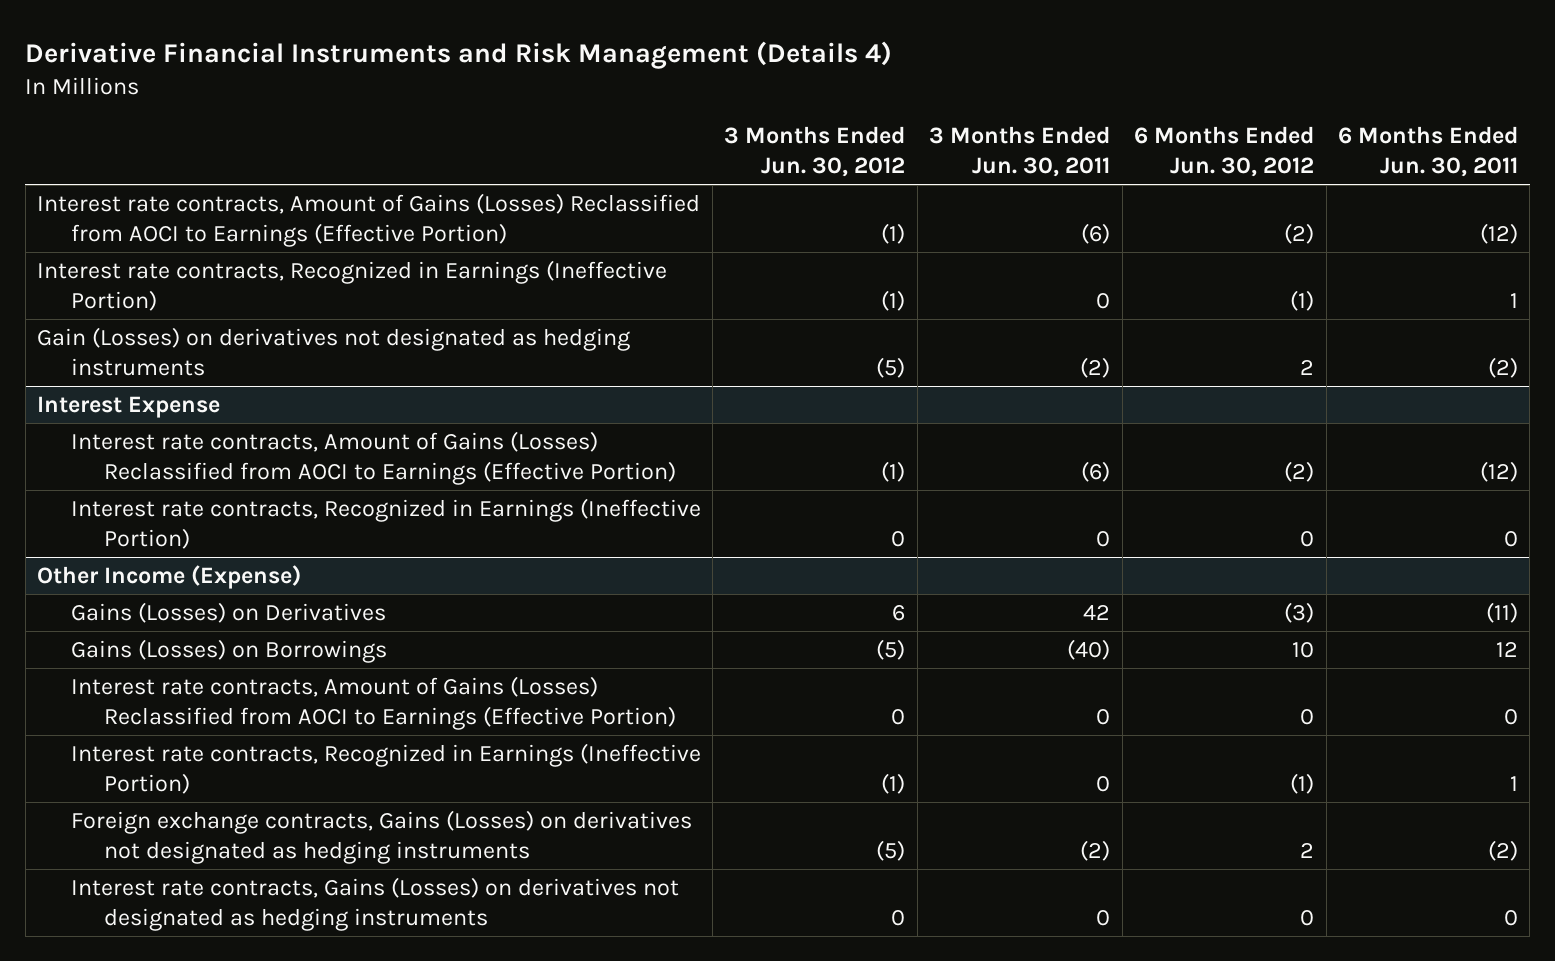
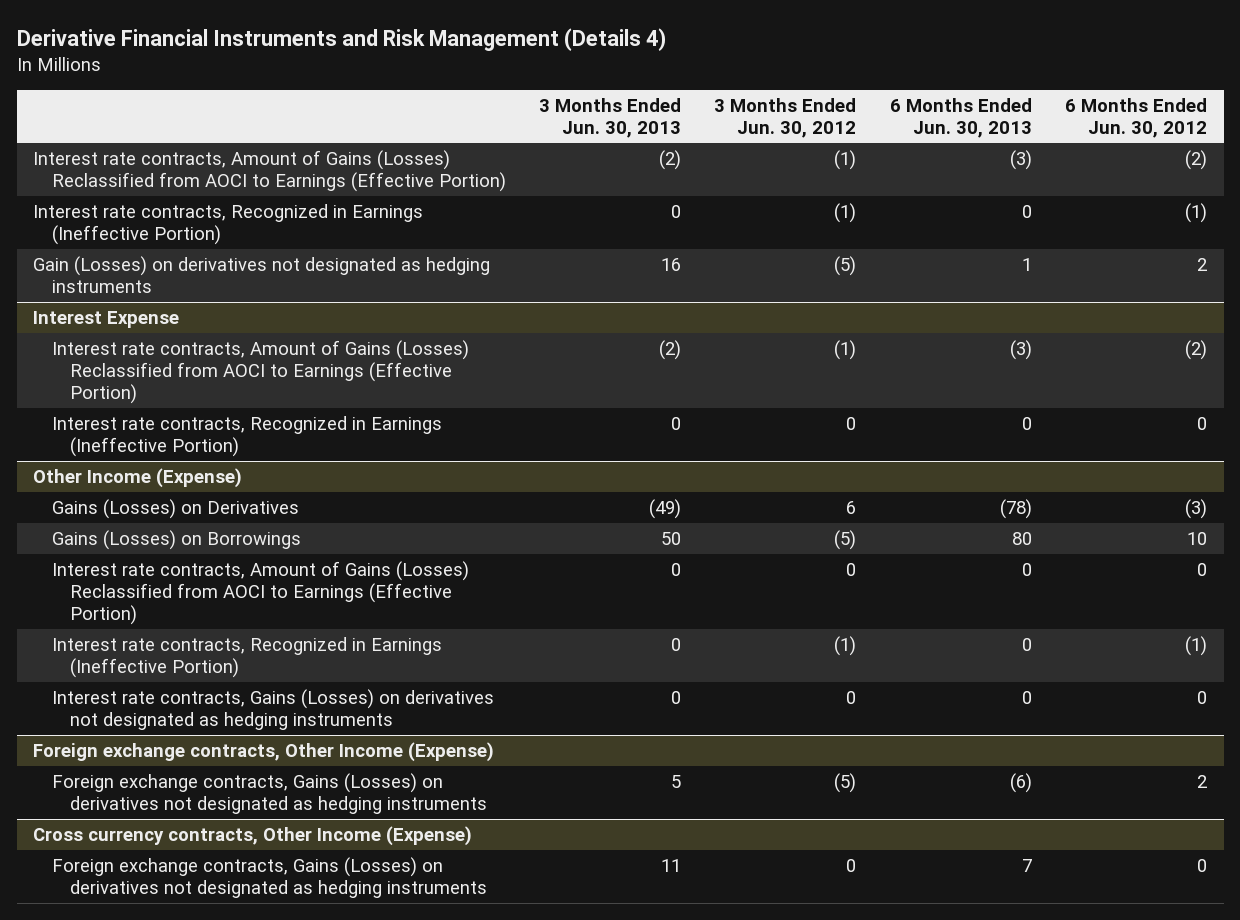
- | 3 Months Ended Jun. 30, 2012 | 3 Months Ended Jun. 30, 2011 | 6 Months Ended Jun. 30, 2012 | 6 Months Ended Jun. 30, 2011
+ | 3 Months Ended Jun. 30, 2013 | 3 Months Ended Jun. 30, 2012 | 6 Months Ended Jun. 30, 2013 | 6 Months Ended Jun. 30, 2012
@ Other Income (Expense)
- Foreign exchange contracts, Gains (Losses) on derivatives not designated as hedging instruments | (5) | (2) | 2 | (2)
+ Foreign exchange contracts, Other Income (Expense)
+ Foreign exchange contracts, Gains (Losses) on derivatives not designated as hedging instruments | 5 | (5) | (6) | 2
+ Cross currency contracts, Other Income (Expense)
+ Foreign exchange contracts, Gains (Losses) on derivatives not designated as hedging instruments | 11 | 0 | 7 | 0

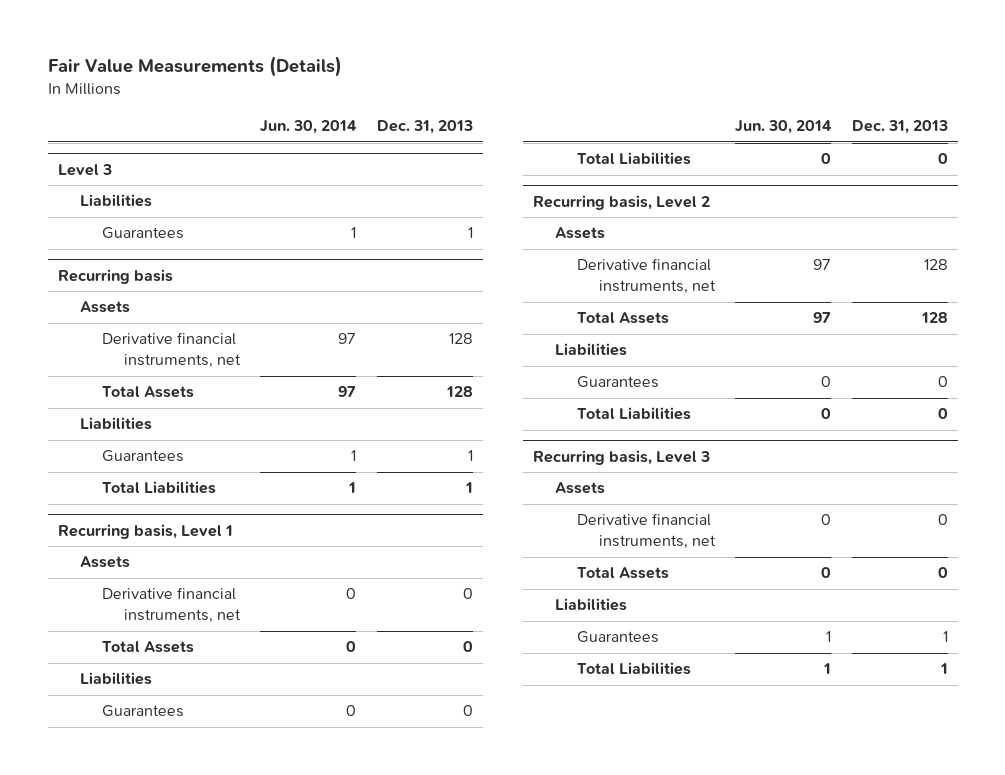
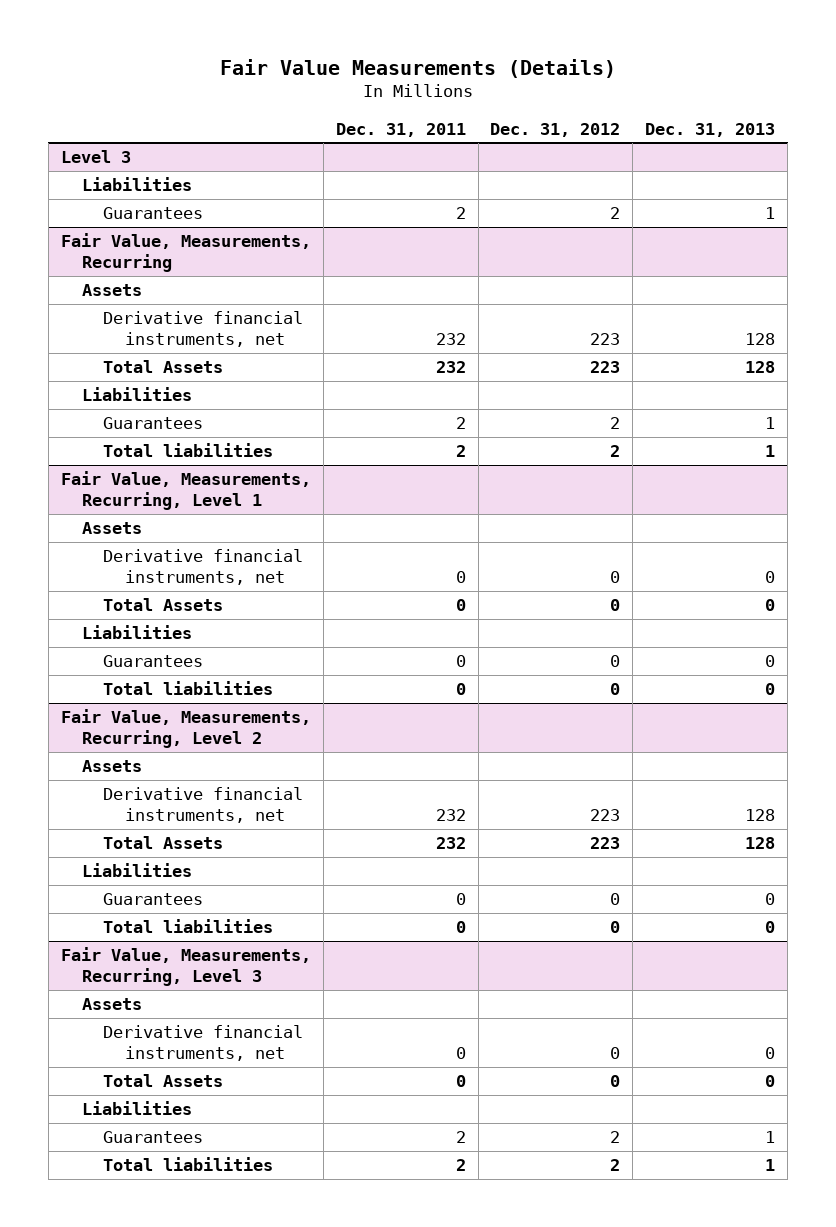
- | Jun. 30, 2014 | Dec. 31, 2013
+ | Dec. 31, 2011 | Dec. 31, 2012 | Dec. 31, 2013
- Recurring basis
+ Fair Value, Measurements, Recurring
- Total Liabilities | 1 | 1
- Recurring basis, Level 1
+ Total liabilities | 2 | 2 | 1
+ Fair Value, Measurements, Recurring, Level 1
- Total Liabilities | 0 | 0
- Recurring basis, Level 2
+ Total liabilities | 0 | 0 | 0
+ Fair Value, Measurements, Recurring, Level 2
- Total Liabilities | 0 | 0
- Recurring basis, Level 3
+ Total liabilities | 0 | 0 | 0
+ Fair Value, Measurements, Recurring, Level 3
- Total Liabilities | 1 | 1
+ Total liabilities | 2 | 2 | 1

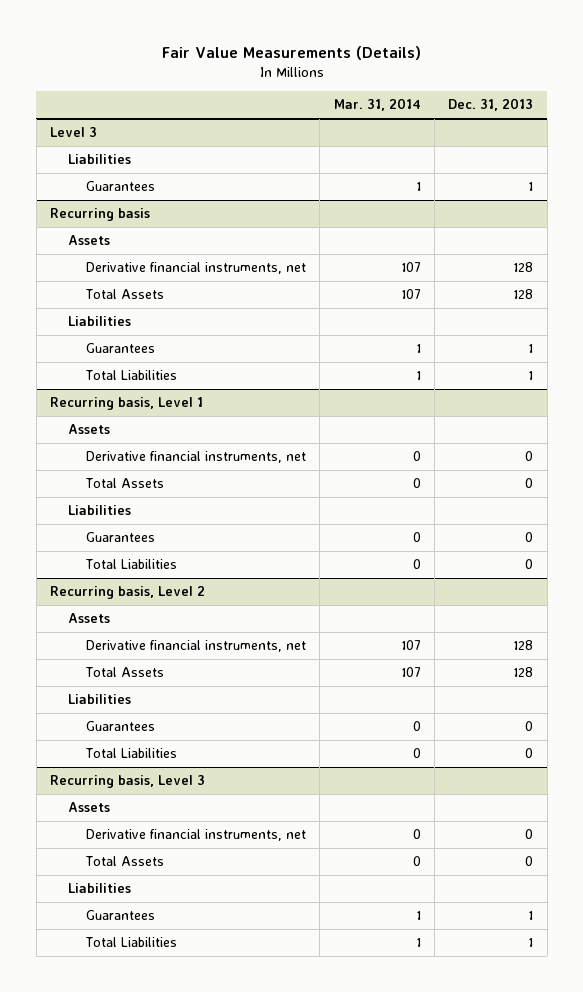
- | Dec. 31, 2011 | Dec. 31, 2012 | Dec. 31, 2013
+ | Mar. 31, 2014 | Dec. 31, 2013
- Fair Value, Measurements, Recurring
+ Recurring basis
- Total liabilities | 2 | 2 | 1
- Fair Value, Measurements, Recurring, Level 1
+ Total Liabilities | 1 | 1
+ Recurring basis, Level 1
- Total liabilities | 0 | 0 | 0
- Fair Value, Measurements, Recurring, Level 2
+ Total Liabilities | 0 | 0
+ Recurring basis, Level 2
- Total liabilities | 0 | 0 | 0
- Fair Value, Measurements, Recurring, Level 3
+ Total Liabilities | 0 | 0
+ Recurring basis, Level 3
- Total liabilities | 2 | 2 | 1
+ Total Liabilities | 1 | 1

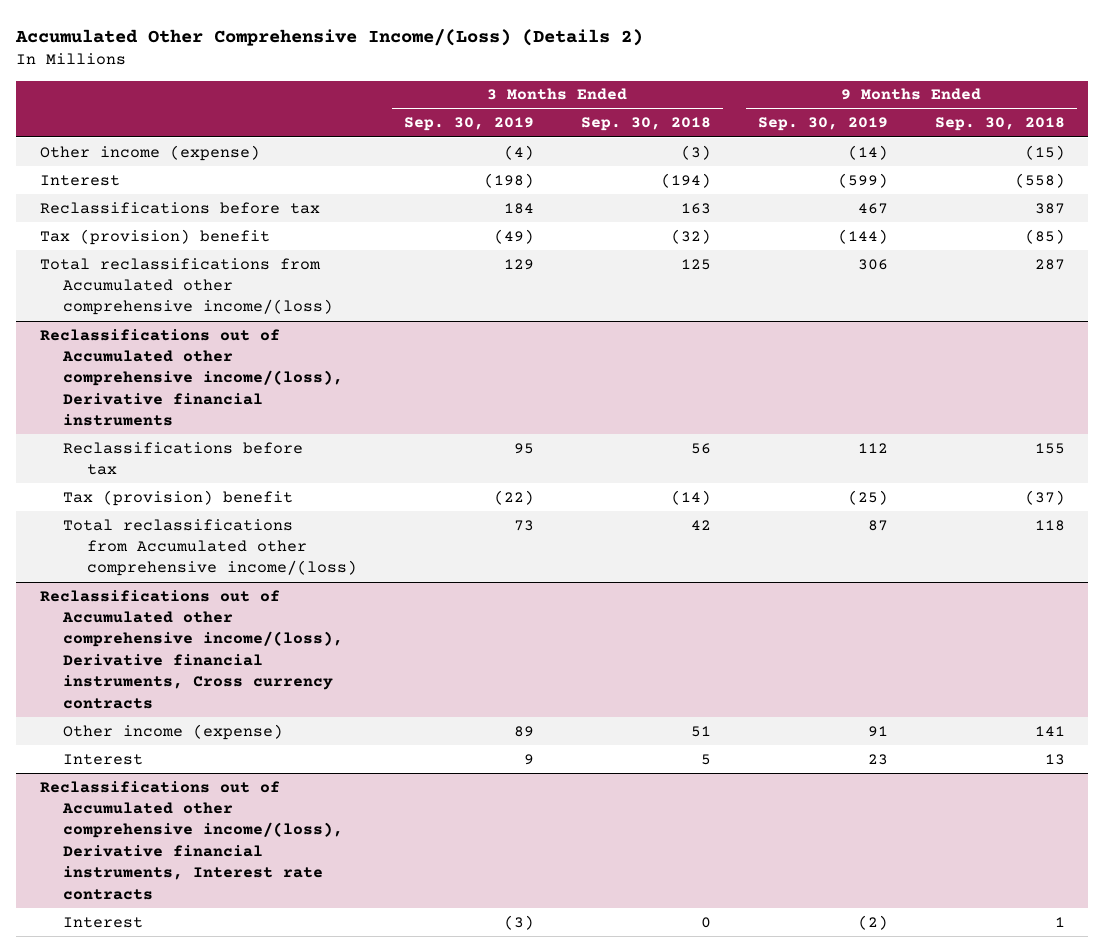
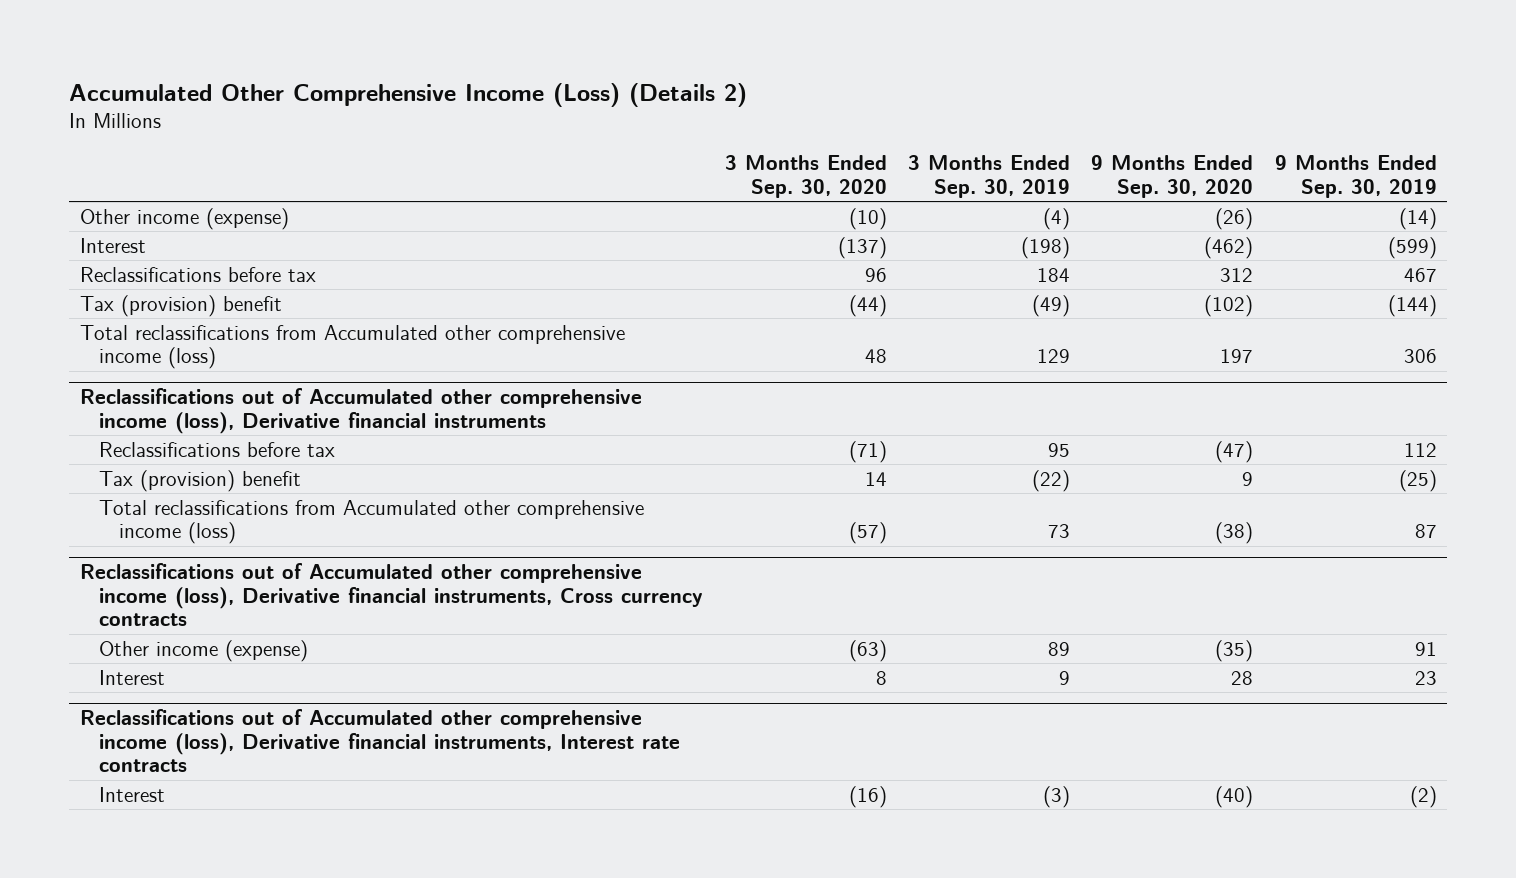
- Accumulated Other Comprehensive Income/(Loss) (Details 2)
+ Accumulated Other Comprehensive Income (Loss) (Details 2)
- | 3 Months Ended Sep. 30, 2019 | 3 Months Ended Sep. 30, 2018 | 9 Months Ended Sep. 30, 2019 | 9 Months Ended Sep. 30, 2018
+ | 3 Months Ended Sep. 30, 2020 | 3 Months Ended Sep. 30, 2019 | 9 Months Ended Sep. 30, 2020 | 9 Months Ended Sep. 30, 2019
- Total reclassifications from Accumulated other comprehensive income/(loss) | 129 | 125 | 306 | 287
- Reclassifications out of Accumulated other comprehensive income/(loss), Derivative financial instruments
+ Total reclassifications from Accumulated other comprehensive income (loss) | 48 | 129 | 197 | 306
+ Reclassifications out of Accumulated other comprehensive income (loss), Derivative financial instruments
- Total reclassifications from Accumulated other comprehensive income/(loss) | 73 | 42 | 87 | 118
- Reclassifications out of Accumulated other comprehensive income/(loss), Derivative financial instruments, Cross currency contracts
+ Total reclassifications from Accumulated other comprehensive income (loss) | (57) | 73 | (38) | 87
+ Reclassifications out of Accumulated other comprehensive income (loss), Derivative financial instruments, Cross currency contracts
- Reclassifications out of Accumulated other comprehensive income/(loss), Derivative financial instruments, Interest rate contracts
+ Reclassifications out of Accumulated other comprehensive income (loss), Derivative financial instruments, Interest rate contracts

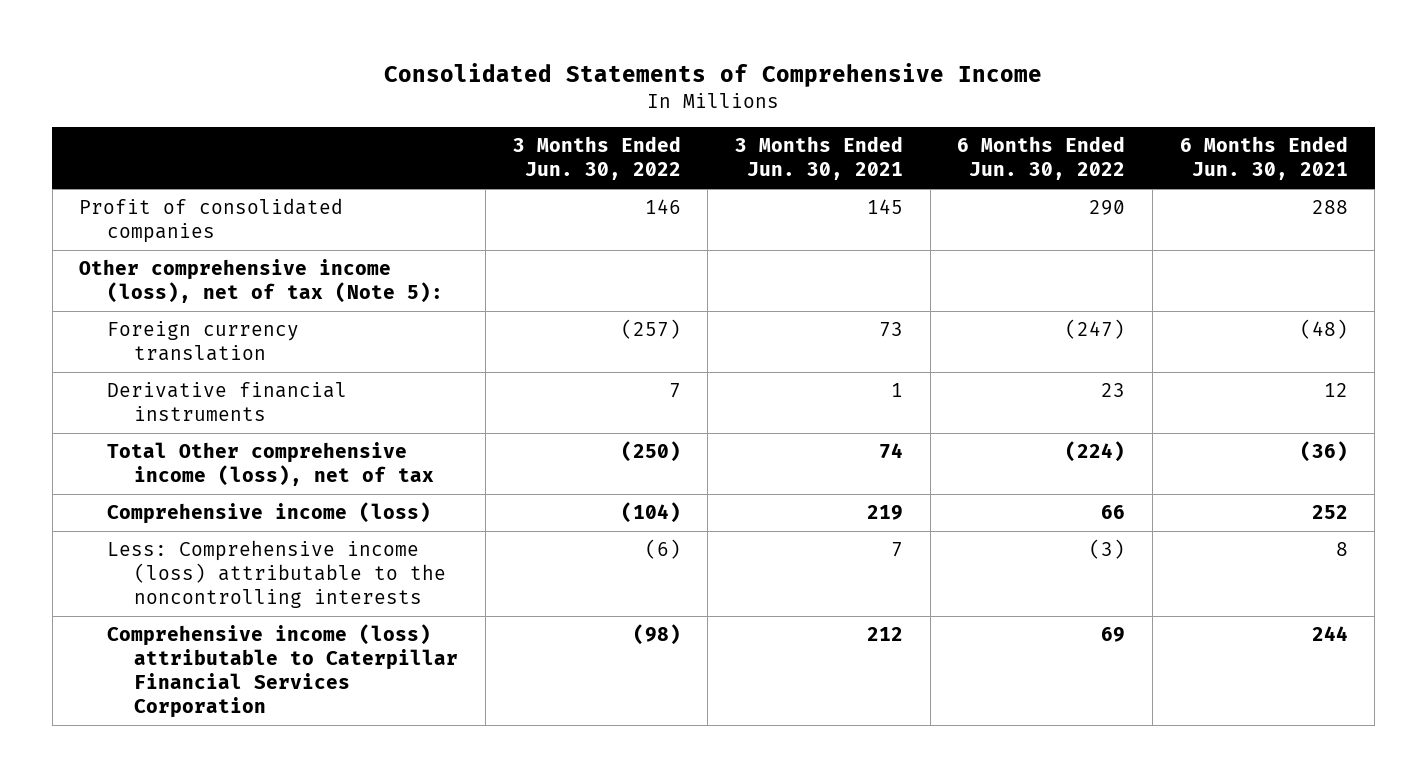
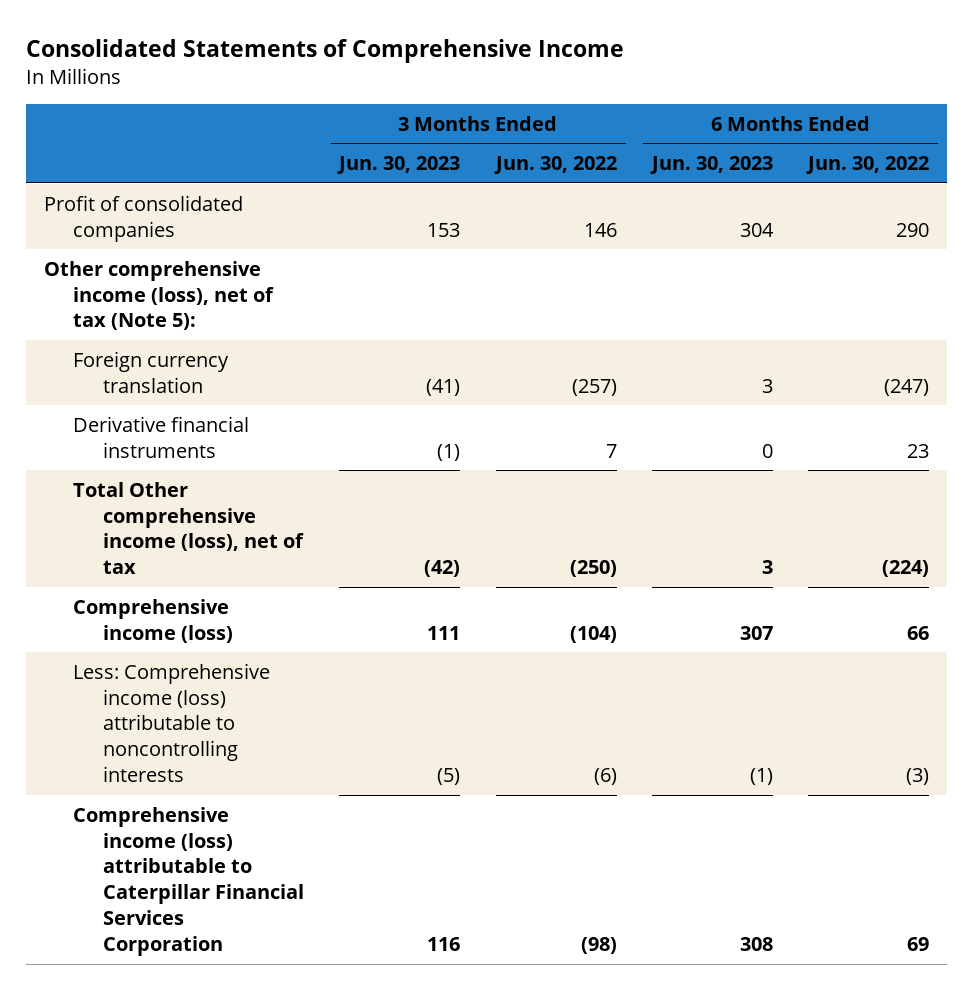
- | 3 Months Ended Jun. 30, 2022 | 3 Months Ended Jun. 30, 2021 | 6 Months Ended Jun. 30, 2022 | 6 Months Ended Jun. 30, 2021
+ | 3 Months Ended Jun. 30, 2023 | 3 Months Ended Jun. 30, 2022 | 6 Months Ended Jun. 30, 2023 | 6 Months Ended Jun. 30, 2022
- Less: Comprehensive income (loss) attributable to the noncontrolling interests | (6) | 7 | (3) | 8
+ Less: Comprehensive income (loss) attributable to noncontrolling interests | (5) | (6) | (1) | (3)

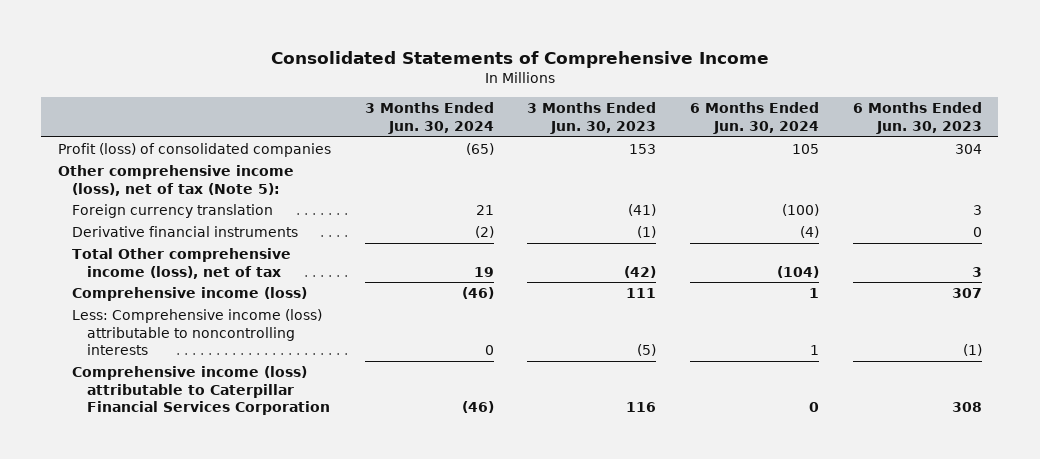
- | 3 Months Ended Jun. 30, 2023 | 3 Months Ended Jun. 30, 2022 | 6 Months Ended Jun. 30, 2023 | 6 Months Ended Jun. 30, 2022
+ | 3 Months Ended Jun. 30, 2024 | 3 Months Ended Jun. 30, 2023 | 6 Months Ended Jun. 30, 2024 | 6 Months Ended Jun. 30, 2023
- Profit of consolidated companies | 153 | 146 | 304 | 290
+ Profit (loss) of consolidated companies | (65) | 153 | 105 | 304

